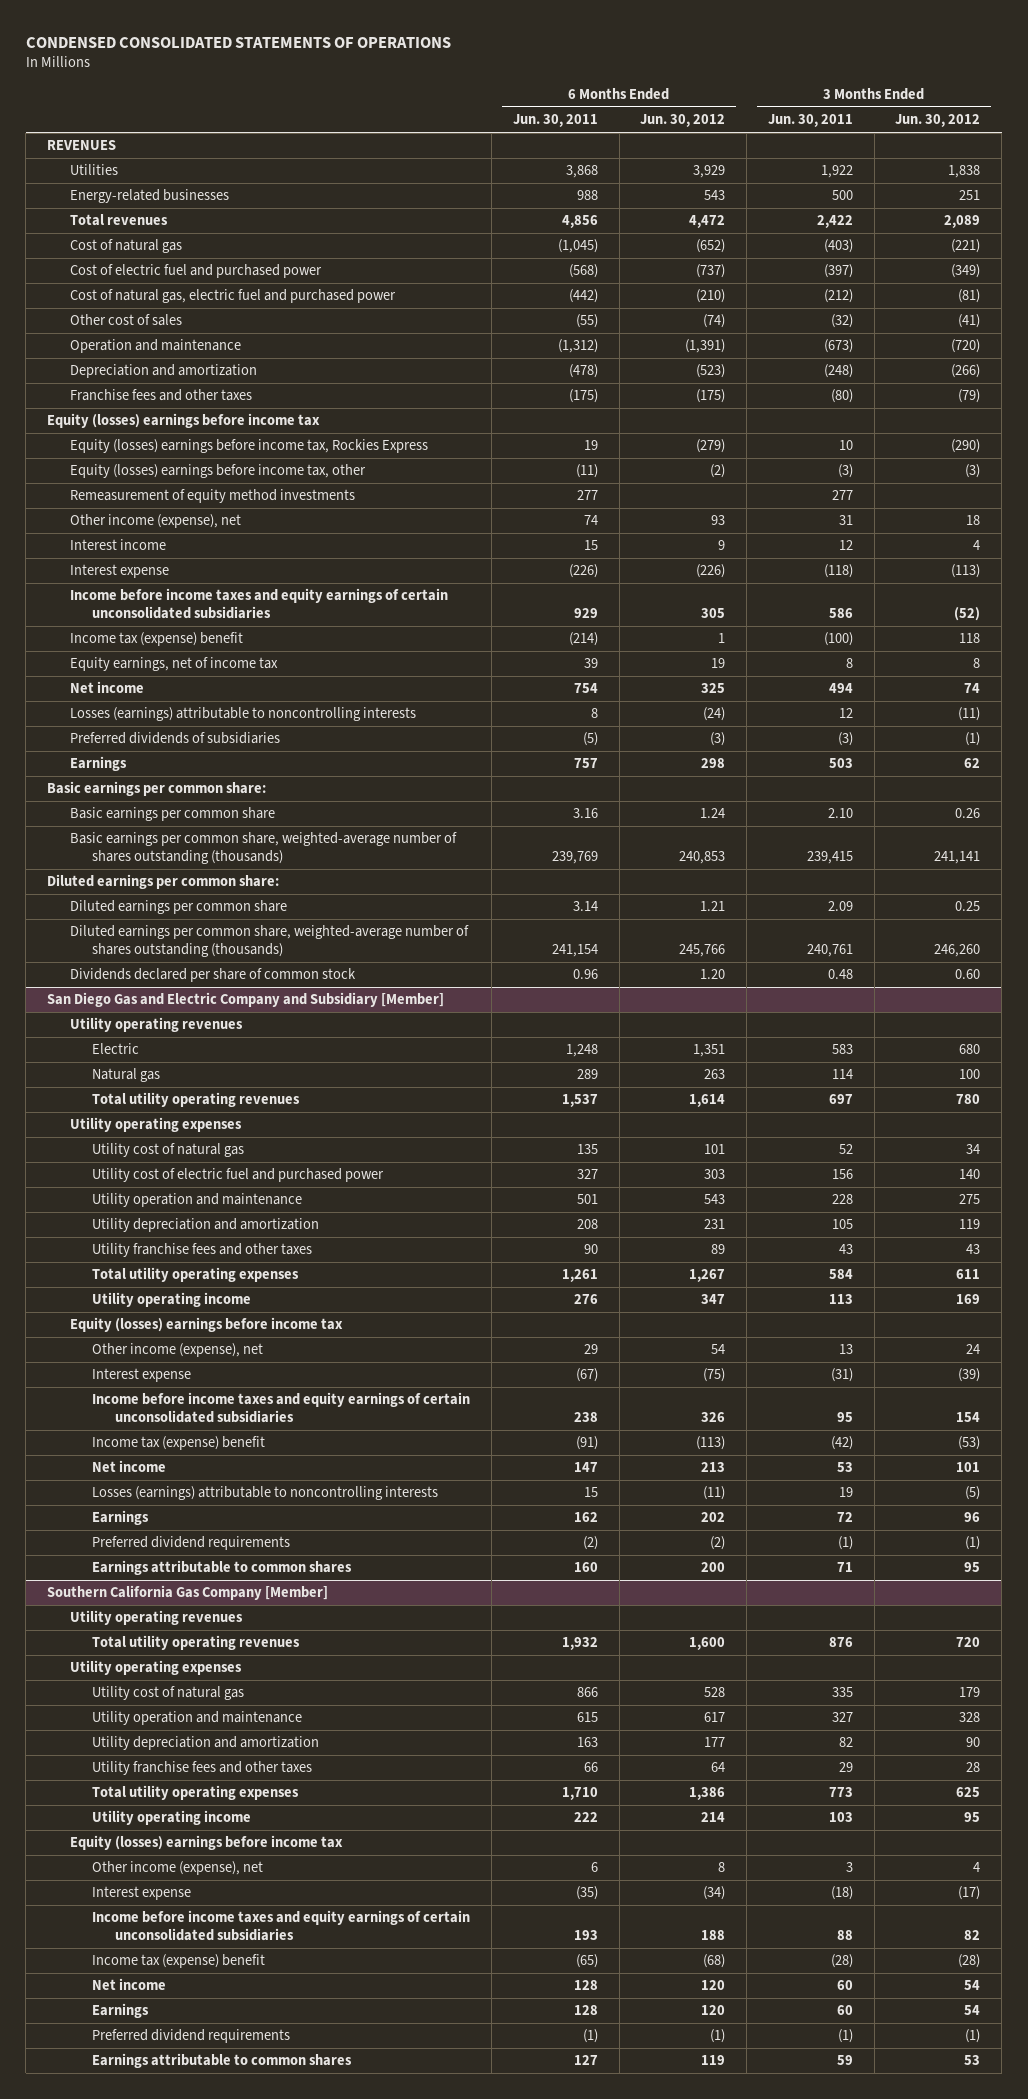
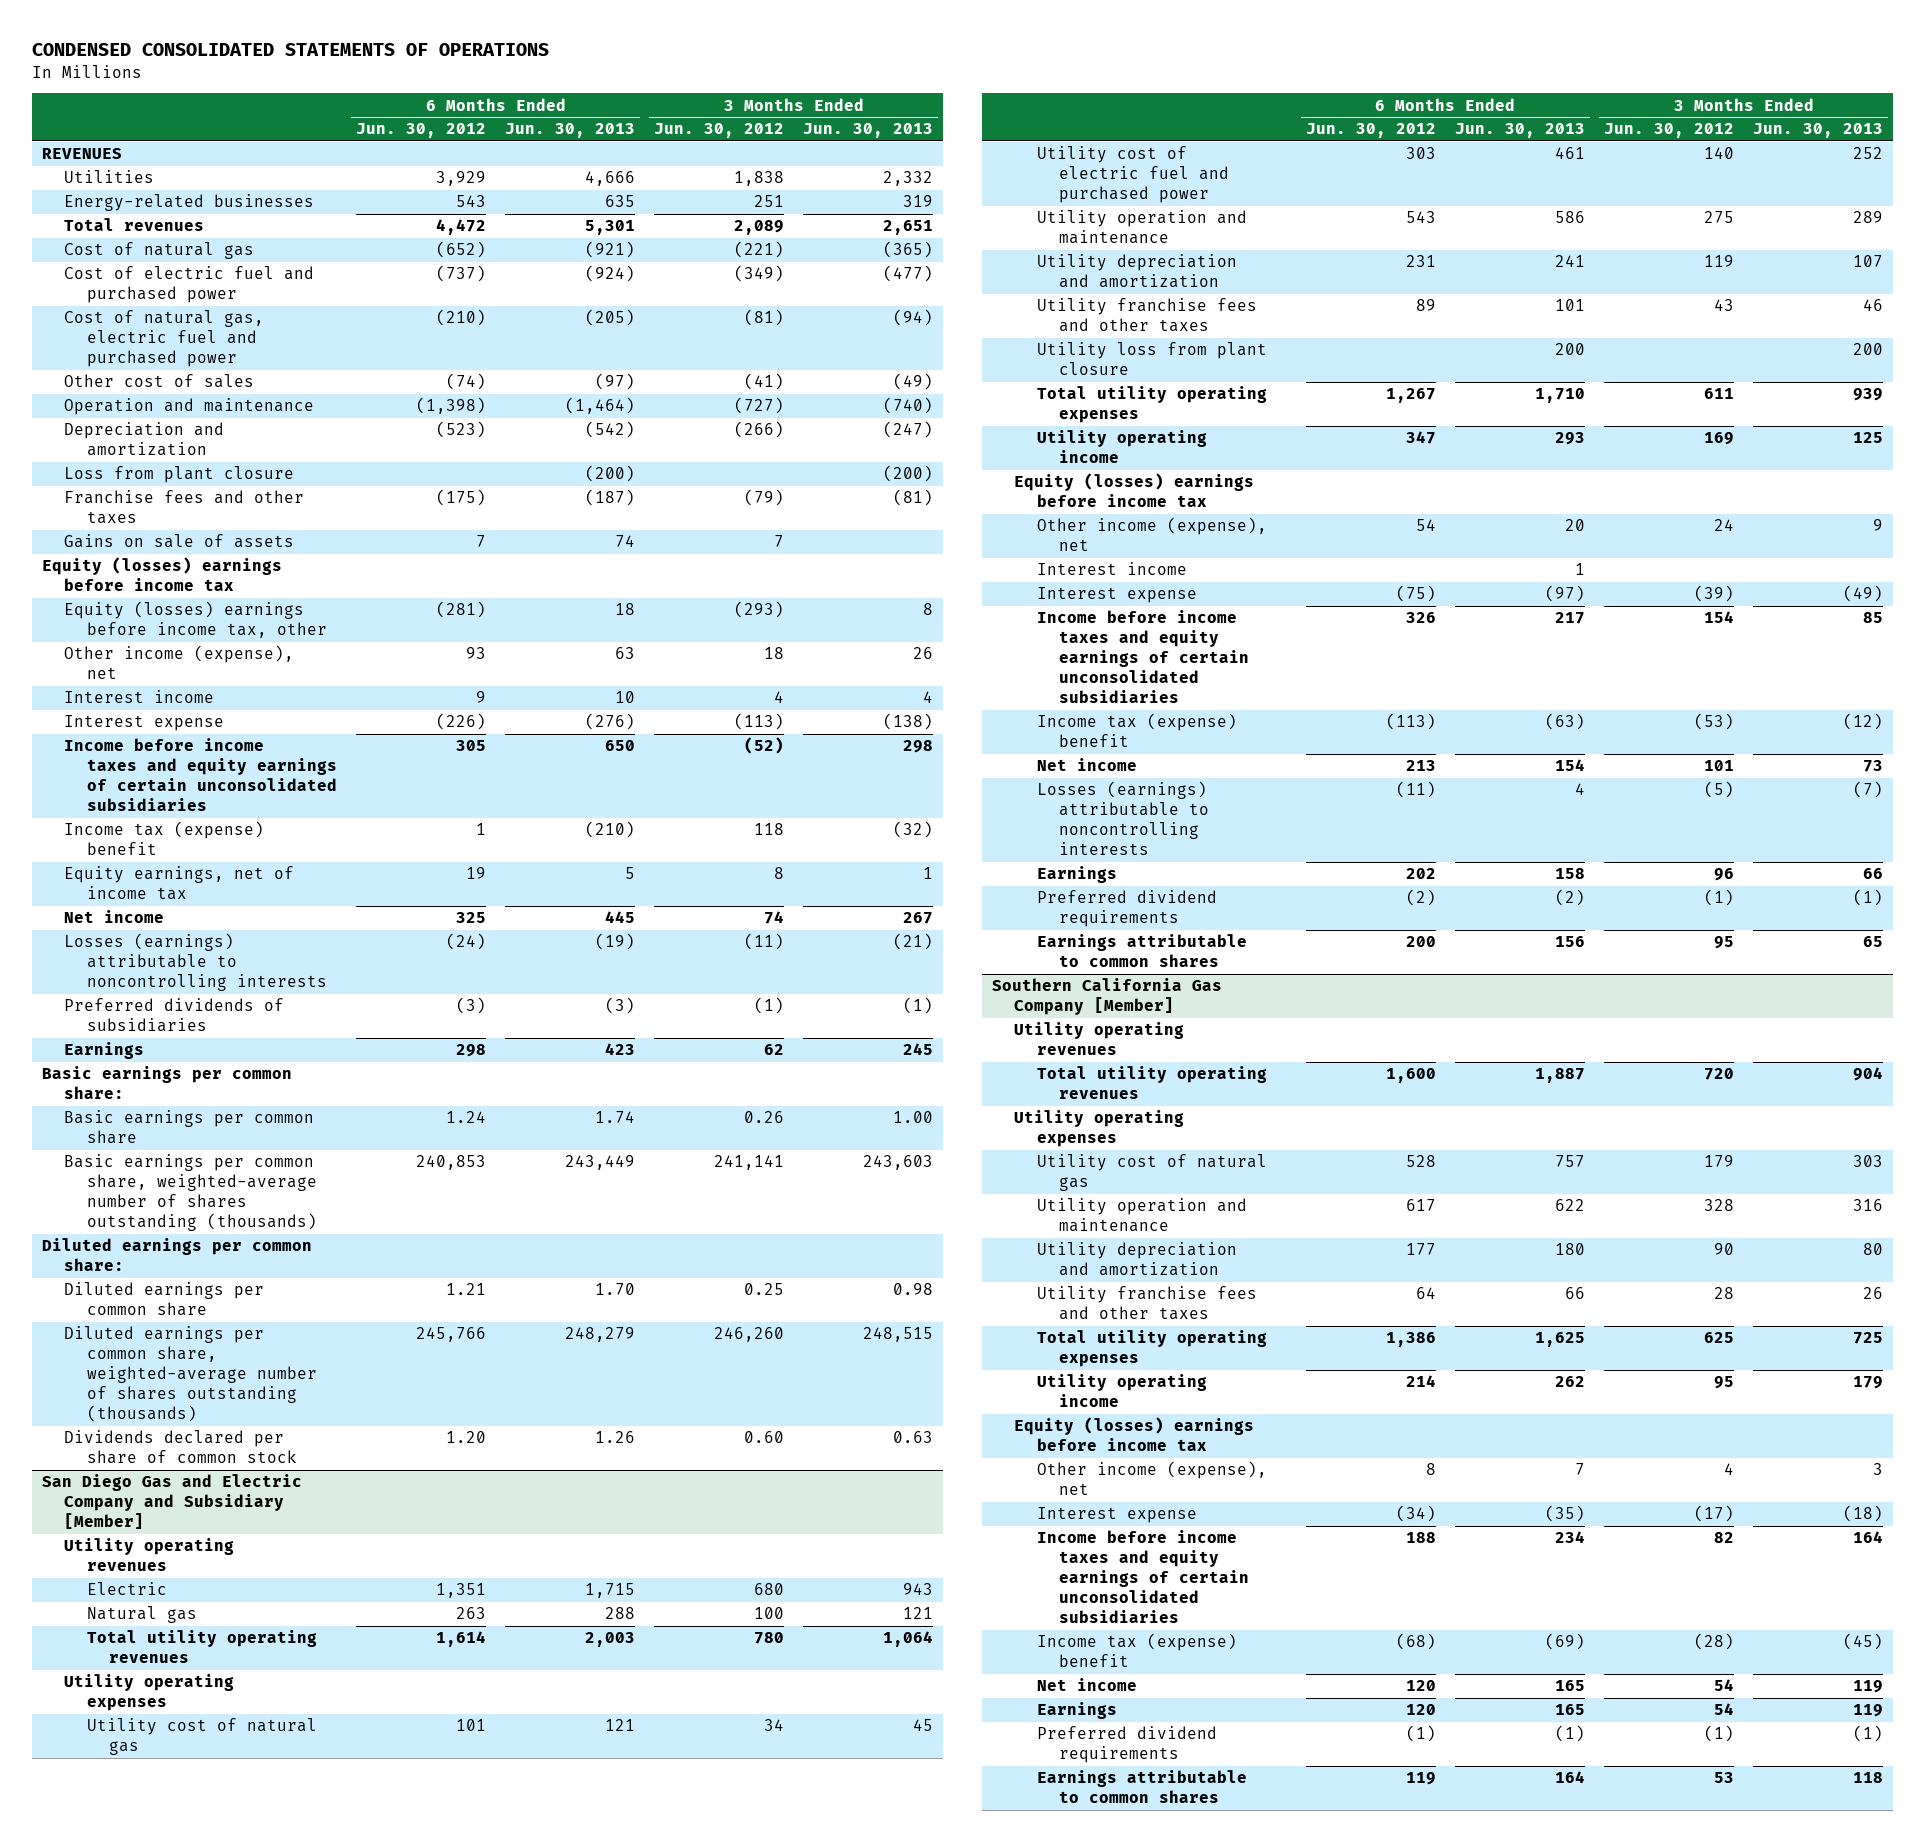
- | 6 Months Ended Jun. 30, 2011 | 6 Months Ended Jun. 30, 2012 | 3 Months Ended Jun. 30, 2011 | 3 Months Ended Jun. 30, 2012
+ | 6 Months Ended Jun. 30, 2012 | 6 Months Ended Jun. 30, 2013 | 3 Months Ended Jun. 30, 2012 | 3 Months Ended Jun. 30, 2013
- Operation and maintenance | (1,312) | (1,391) | (673) | (720)
+ Operation and maintenance | (1,398) | (1,464) | (727) | (740)
+ Loss from plant closure | | (200) | | (200)
+ Gains on sale of assets | 7 | 74 | 7 |
- Equity (losses) earnings before income tax, Rockies Express | 19 | (279) | 10 | (290)
- Equity (losses) earnings before income tax, other | (11) | (2) | (3) | (3)
- Remeasurement of equity method investments | 277 | | 277 |
+ Equity (losses) earnings before income tax, other | (281) | 18 | (293) | 8
@ San Diego Gas and Electric Company and Subsidiary [Member]
+ Utility loss from plant closure | | 200 | | 200
+ Interest income | | 1 | |

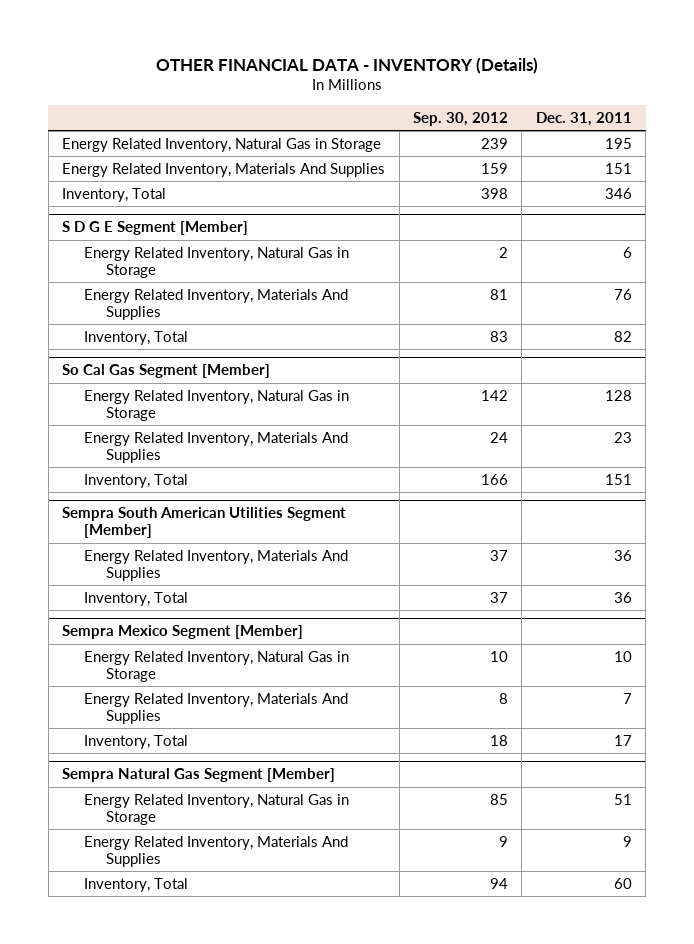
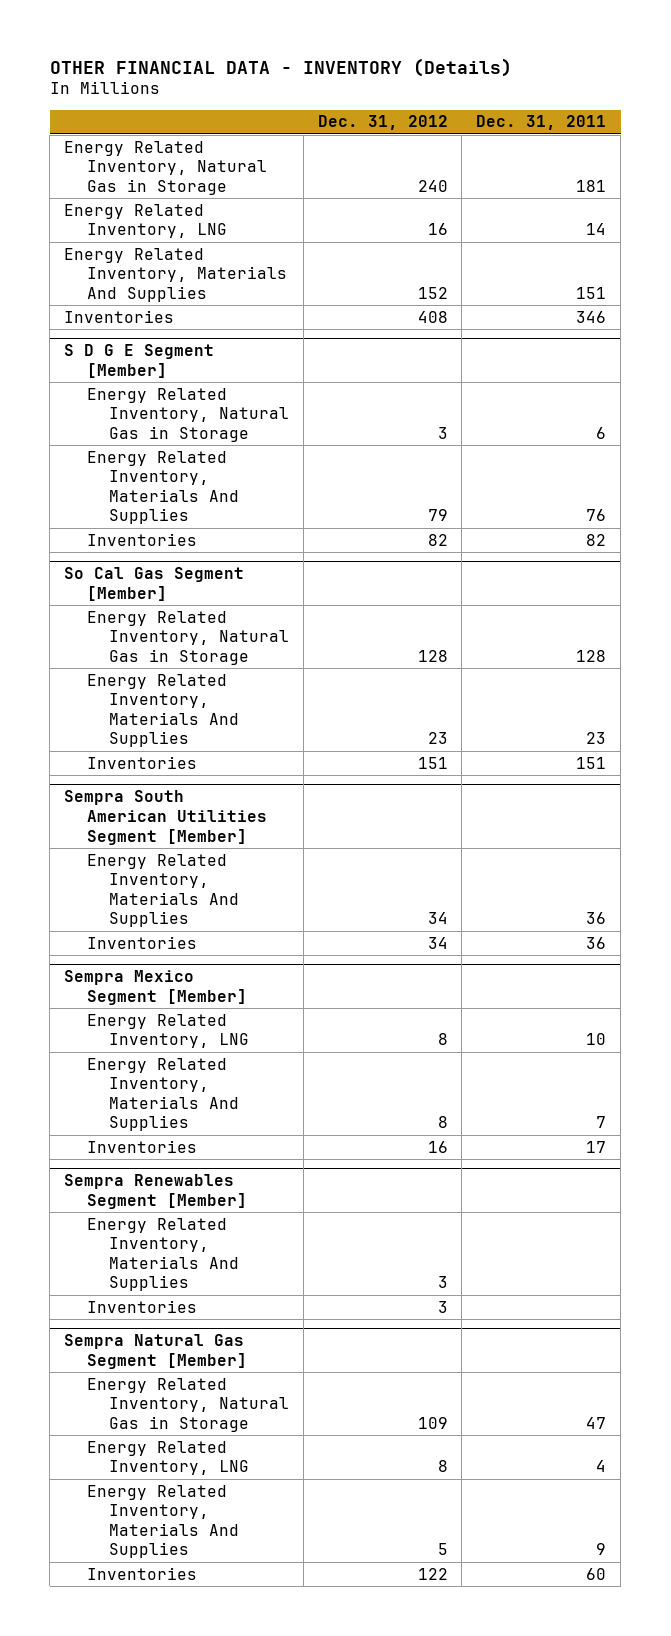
- | Sep. 30, 2012 | Dec. 31, 2011
+ | Dec. 31, 2012 | Dec. 31, 2011
- Energy Related Inventory, Natural Gas in Storage | 239 | 195
+ Energy Related Inventory, Natural Gas in Storage | 240 | 181
+ Energy Related Inventory, LNG | 16 | 14
- Inventory, Total | 398 | 346
+ Inventories | 408 | 346
@ S D G E Segment [Member]
- Inventory, Total | 83 | 82
+ Inventories | 82 | 82
@ So Cal Gas Segment [Member]
- Inventory, Total | 166 | 151
+ Inventories | 151 | 151
@ Sempra South American Utilities Segment [Member]
- Inventory, Total | 37 | 36
+ Inventories | 34 | 36
@ Sempra Mexico Segment [Member]
- Energy Related Inventory, Natural Gas in Storage | 10 | 10
+ Energy Related Inventory, LNG | 8 | 10
- Inventory, Total | 18 | 17
+ Inventories | 16 | 17
+ Sempra Renewables Segment [Member]
+ Energy Related Inventory, Materials And Supplies | 3 |
+ Inventories | 3 |
@ Sempra Natural Gas Segment [Member]
- Energy Related Inventory, Natural Gas in Storage | 85 | 51
+ Energy Related Inventory, Natural Gas in Storage | 109 | 47
+ Energy Related Inventory, LNG | 8 | 4
- Inventory, Total | 94 | 60
+ Inventories | 122 | 60

